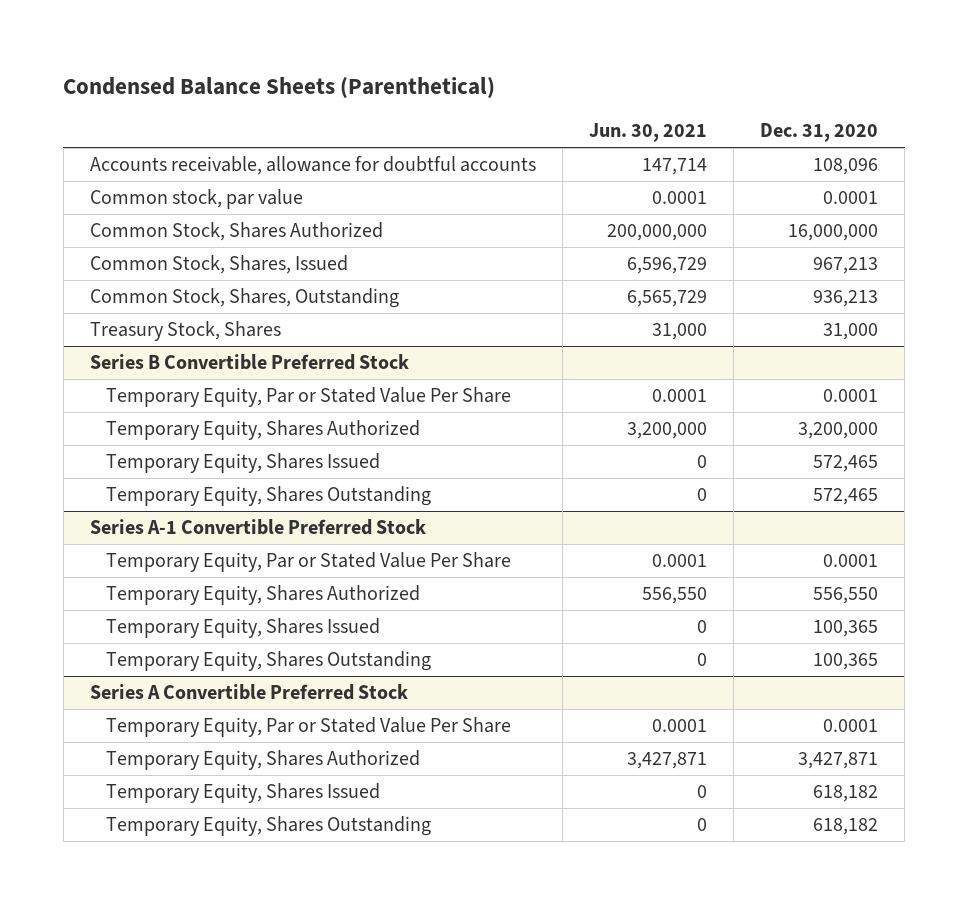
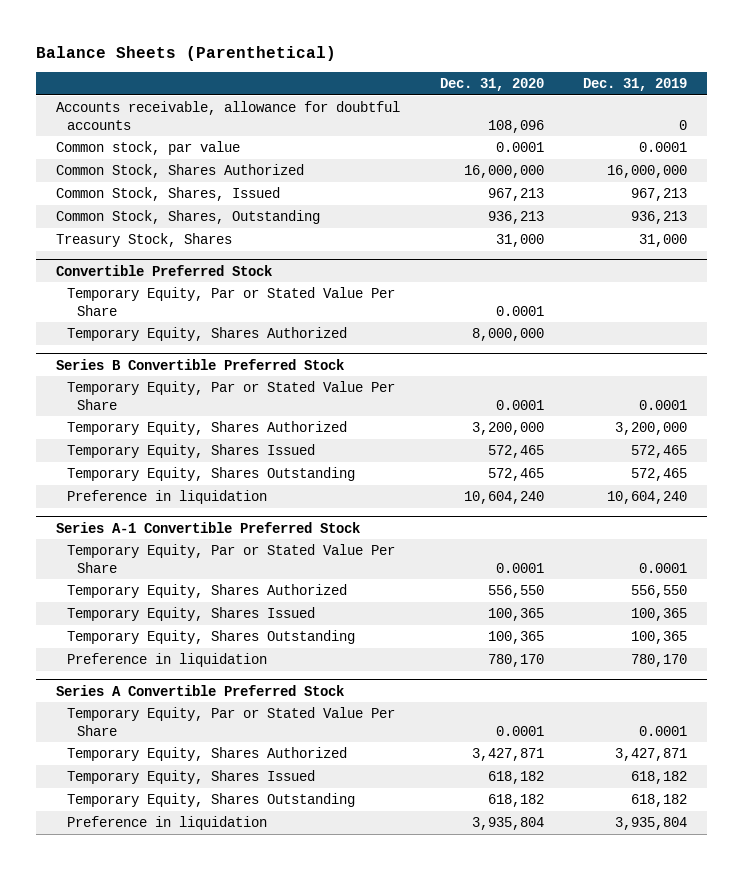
- Condensed Balance Sheets (Parenthetical)
+ Balance Sheets (Parenthetical)
- | Jun. 30, 2021 | Dec. 31, 2020
+ | Dec. 31, 2020 | Dec. 31, 2019
+ Convertible Preferred Stock
+ Temporary Equity, Par or Stated Value Per Share | 0.0001 |
+ Temporary Equity, Shares Authorized | 8,000,000 |
@ Series B Convertible Preferred Stock
+ Preference in liquidation | 10,604,240 | 10,604,240
@ Series A-1 Convertible Preferred Stock
+ Preference in liquidation | 780,170 | 780,170
@ Series A Convertible Preferred Stock
+ Preference in liquidation | 3,935,804 | 3,935,804

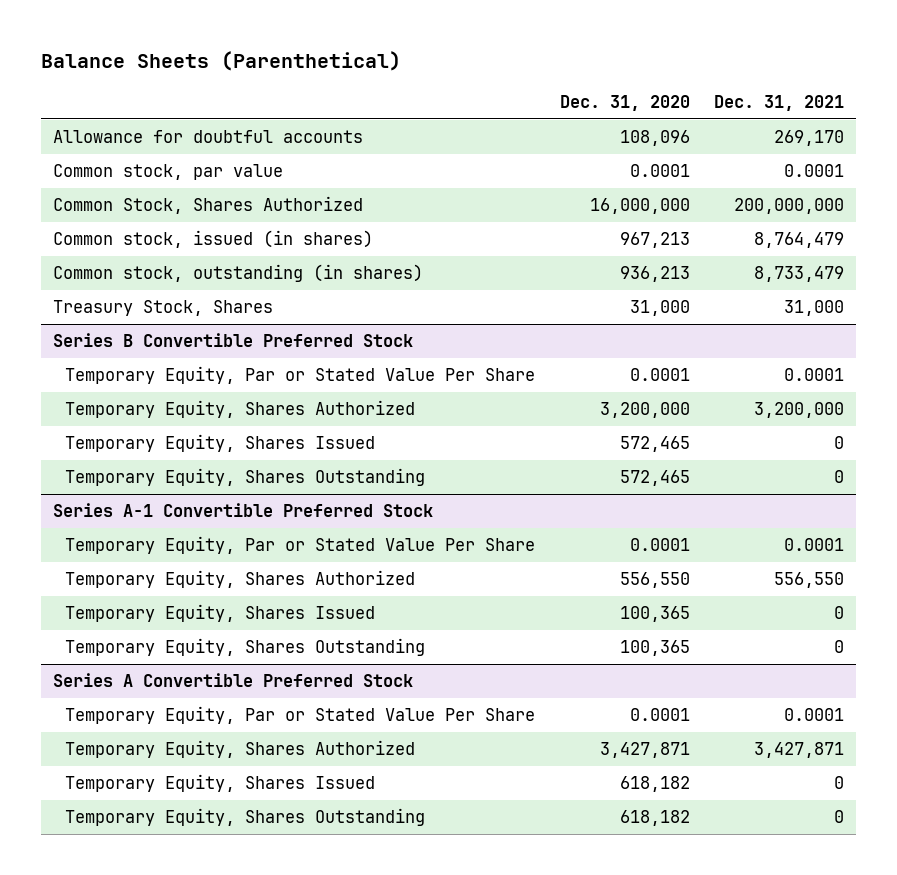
- | Dec. 31, 2020 | Dec. 31, 2019
+ | Dec. 31, 2020 | Dec. 31, 2021
- Accounts receivable, allowance for doubtful accounts | 108,096 | 0
+ Allowance for doubtful accounts | 108,096 | 269,170
- Common Stock, Shares, Issued | 967,213 | 967,213
- Common Stock, Shares, Outstanding | 936,213 | 936,213
+ Common stock, issued (in shares) | 967,213 | 8,764,479
+ Common stock, outstanding (in shares) | 936,213 | 8,733,479
- Convertible Preferred Stock
- Temporary Equity, Par or Stated Value Per Share | 0.0001 |
- Temporary Equity, Shares Authorized | 8,000,000 |
@ Series B Convertible Preferred Stock
- Preference in liquidation | 10,604,240 | 10,604,240
@ Series A-1 Convertible Preferred Stock
- Preference in liquidation | 780,170 | 780,170
@ Series A Convertible Preferred Stock
- Preference in liquidation | 3,935,804 | 3,935,804

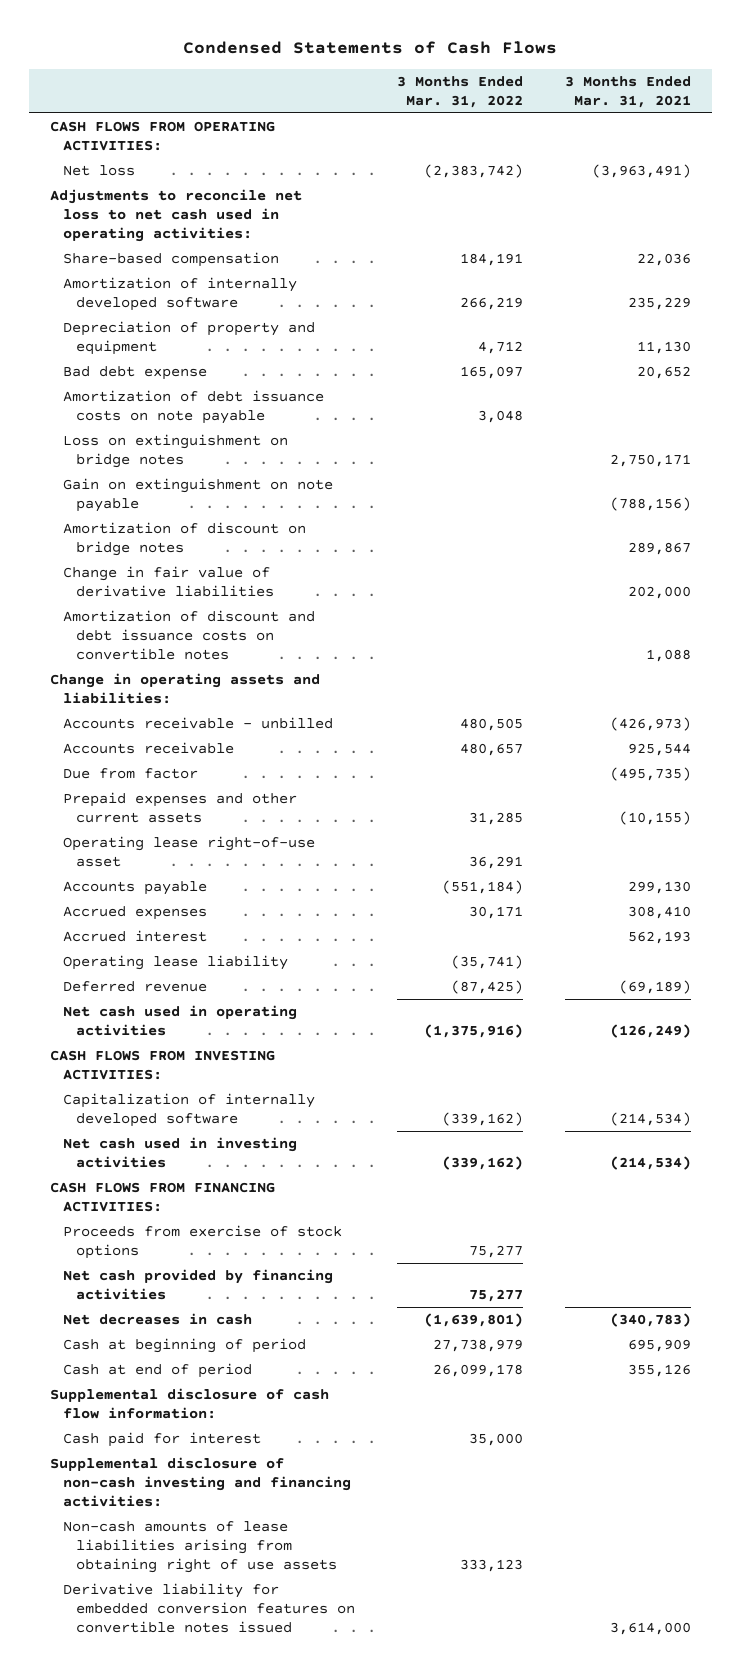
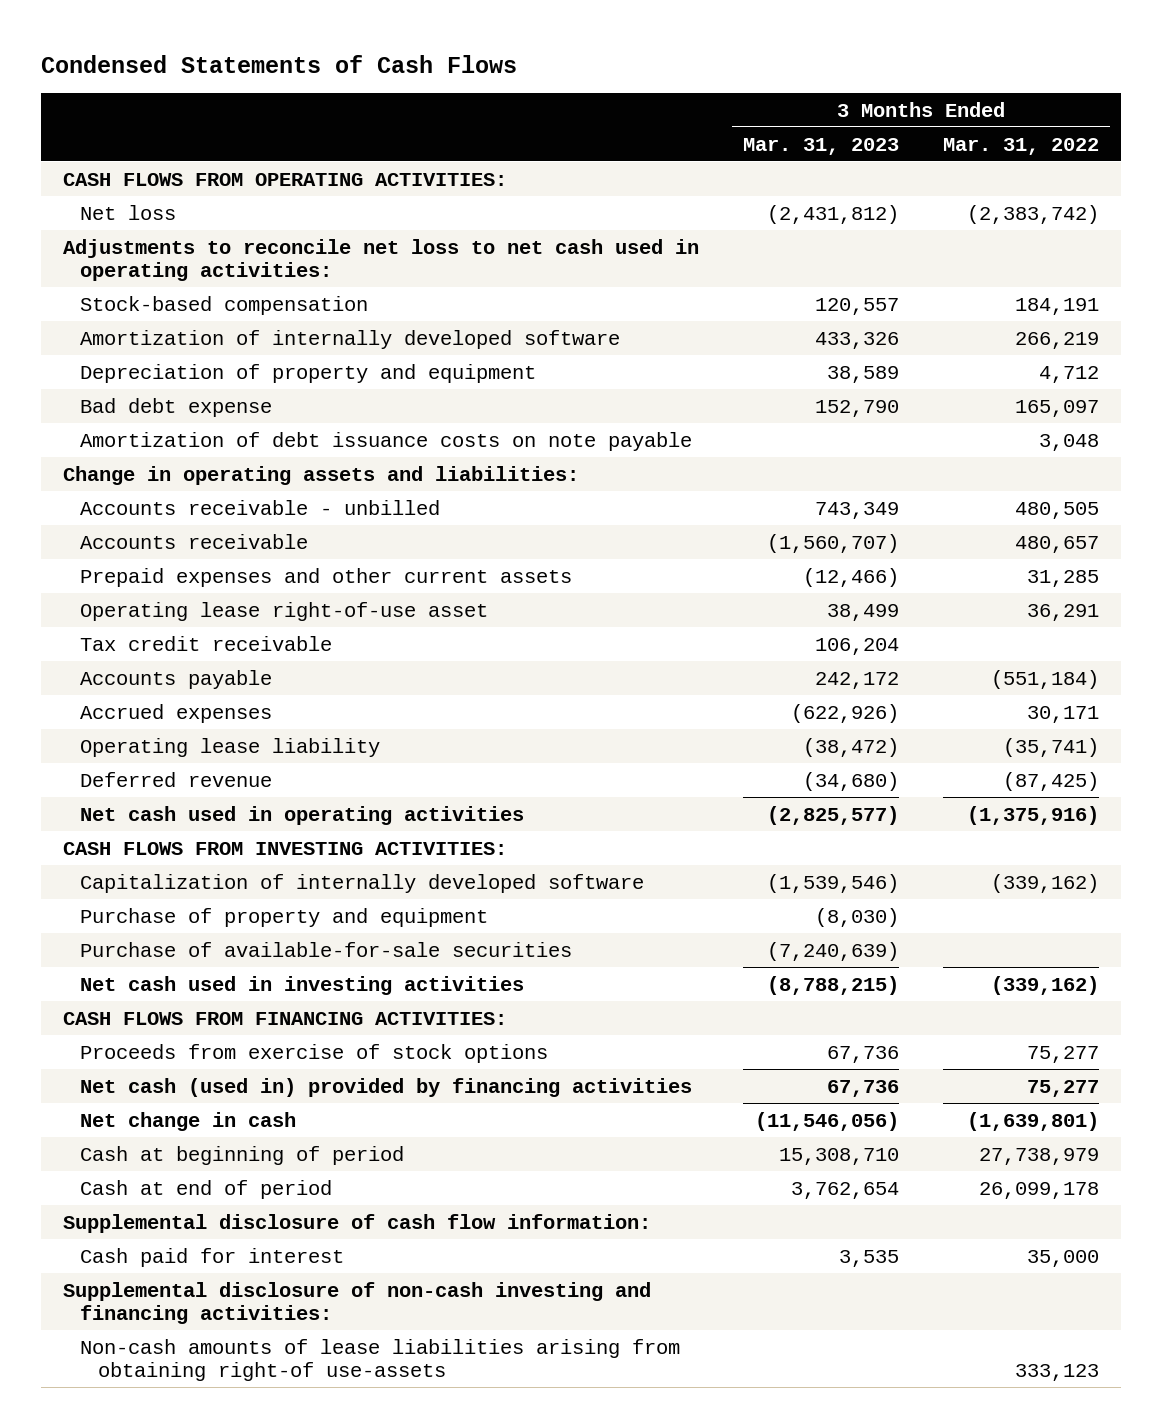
- | 3 Months Ended Mar. 31, 2022 | 3 Months Ended Mar. 31, 2021
+ | 3 Months Ended Mar. 31, 2023 | 3 Months Ended Mar. 31, 2022
- Share-based compensation | 184,191 | 22,036
+ Stock-based compensation | 120,557 | 184,191
- Loss on extinguishment on bridge notes | | 2,750,171
- Gain on extinguishment on note payable | | (788,156)
- Amortization of discount on bridge notes | | 289,867
- Change in fair value of derivative liabilities | | 202,000
- Amortization of discount and debt issuance costs on convertible notes | | 1,088
- Due from factor | | (495,735)
+ Tax credit receivable | 106,204 |
- Accrued interest | | 562,193
+ Purchase of property and equipment | (8,030) |
+ Purchase of available-for-sale securities | (7,240,639) |
- Net cash provided by financing activities | 75,277 |
- Net decreases in cash | (1,639,801) | (340,783)
+ Net cash (used in) provided by financing activities | 67,736 | 75,277
+ Net change in cash | (11,546,056) | (1,639,801)
- Non-cash amounts of lease liabilities arising from obtaining right of use assets | 333,123 |
- Derivative liability for embedded conversion features on convertible notes issued | | 3,614,000
+ Non-cash amounts of lease liabilities arising from obtaining right-of use-assets | | 333,123

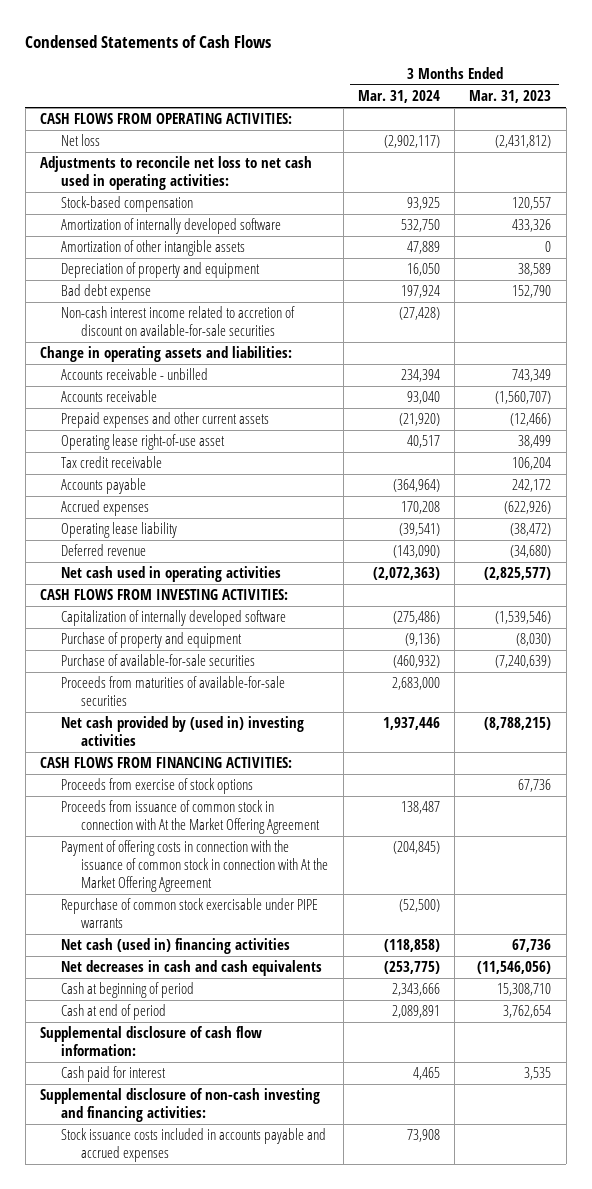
- | 3 Months Ended Mar. 31, 2023 | 3 Months Ended Mar. 31, 2022
+ | 3 Months Ended Mar. 31, 2024 | 3 Months Ended Mar. 31, 2023
+ Amortization of other intangible assets | 47,889 | 0
- Amortization of debt issuance costs on note payable | | 3,048
+ Non-cash interest income related to accretion of discount on available-for-sale securities | (27,428) |
- Net cash used in investing activities | (8,788,215) | (339,162)
+ Proceeds from maturities of available-for-sale securities | 2,683,000 |
+ Net cash provided by (used in) investing activities | 1,937,446 | (8,788,215)
- Net cash (used in) provided by financing activities | 67,736 | 75,277
- Net change in cash | (11,546,056) | (1,639,801)
+ Proceeds from issuance of common stock in connection with At the Market Offering Agreement | 138,487 |
+ Payment of offering costs in connection with the issuance of common stock in connection with At the Market Offering Agreement | (204,845) |
+ Repurchase of common stock exercisable under PIPE warrants | (52,500) |
+ Net cash (used in) financing activities | (118,858) | 67,736
+ Net decreases in cash and cash equivalents | (253,775) | (11,546,056)
- Non-cash amounts of lease liabilities arising from obtaining right-of use-assets | | 333,123
+ Stock issuance costs included in accounts payable and accrued expenses | 73,908 |

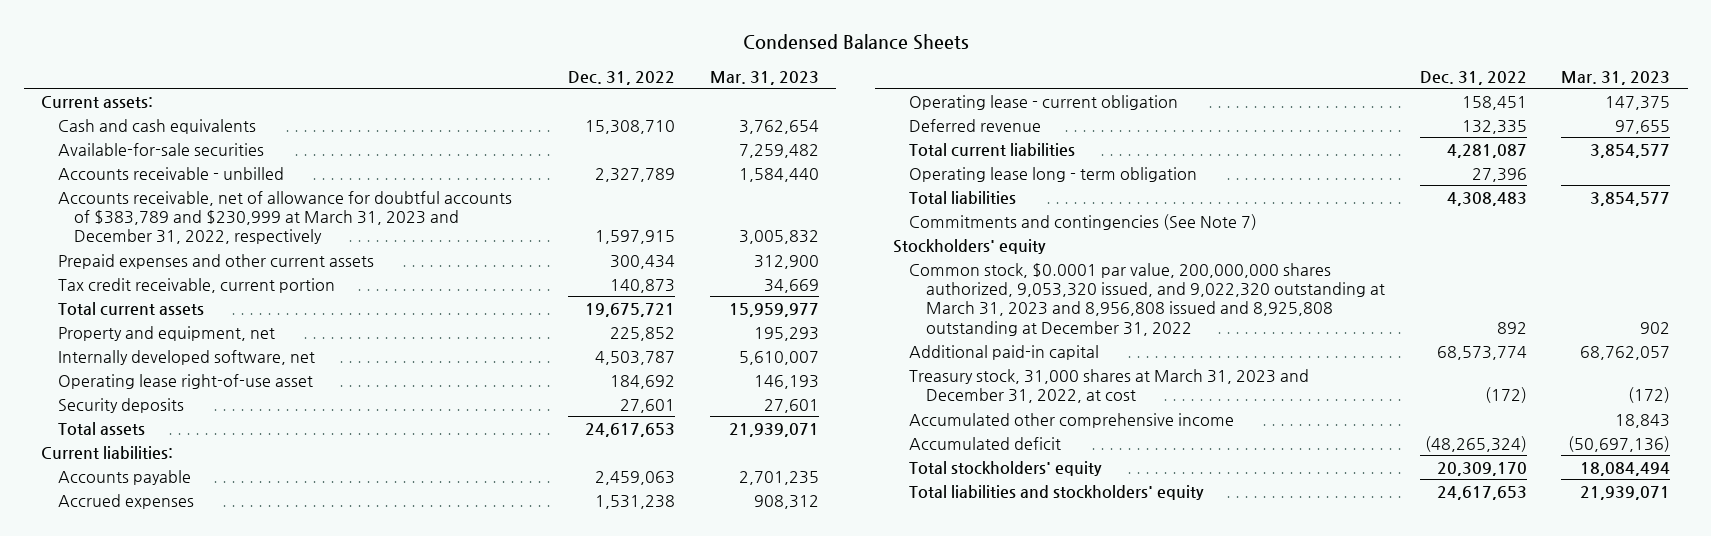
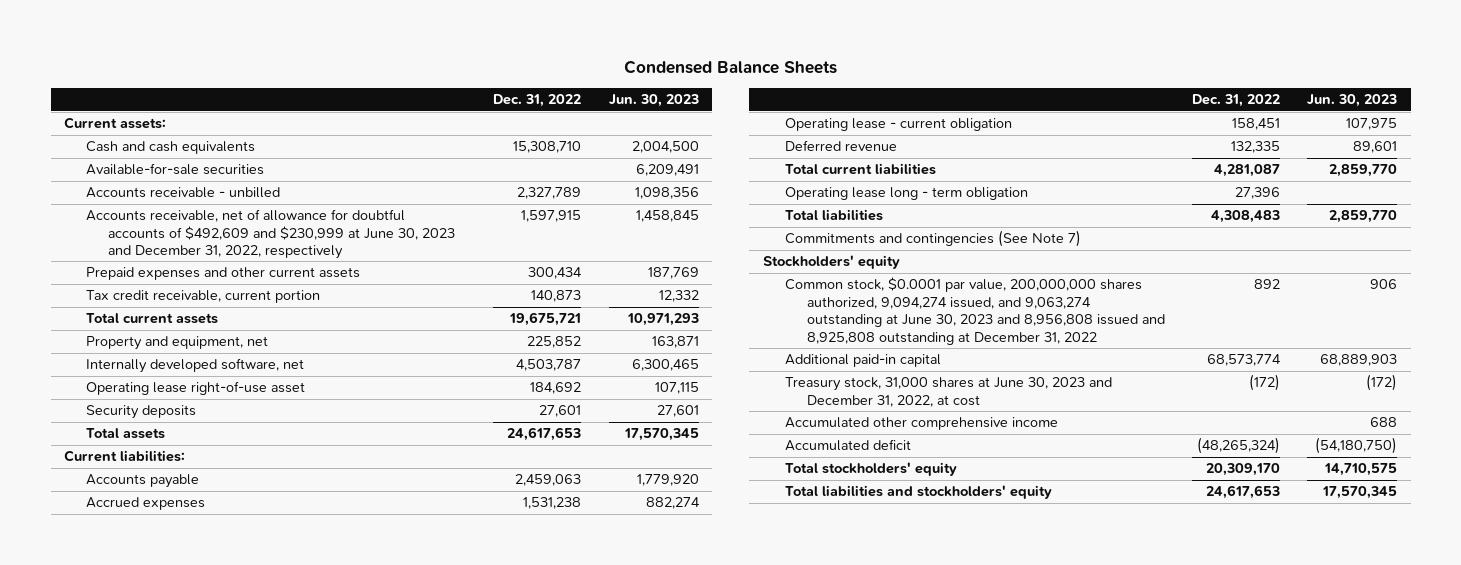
- | Dec. 31, 2022 | Mar. 31, 2023
+ | Dec. 31, 2022 | Jun. 30, 2023
- Accounts receivable, net of allowance for doubtful accounts of $383,789 and $230,999 at March 31, 2023 and December 31, 2022, respectively | 1,597,915 | 3,005,832
+ Accounts receivable, net of allowance for doubtful accounts of $492,609 and $230,999 at June 30, 2023 and December 31, 2022, respectively | 1,597,915 | 1,458,845
- Common stock, $0.0001 par value, 200,000,000 shares authorized, 9,053,320 issued, and 9,022,320 outstanding at March 31, 2023 and 8,956,808 issued and 8,925,808 outstanding at December 31, 2022 | 892 | 902
+ Common stock, $0.0001 par value, 200,000,000 shares authorized, 9,094,274 issued, and 9,063,274 outstanding at June 30, 2023 and 8,956,808 issued and 8,925,808 outstanding at December 31, 2022 | 892 | 906
- Treasury stock, 31,000 shares at March 31, 2023 and December 31, 2022, at cost | (172) | (172)
+ Treasury stock, 31,000 shares at June 30, 2023 and December 31, 2022, at cost | (172) | (172)

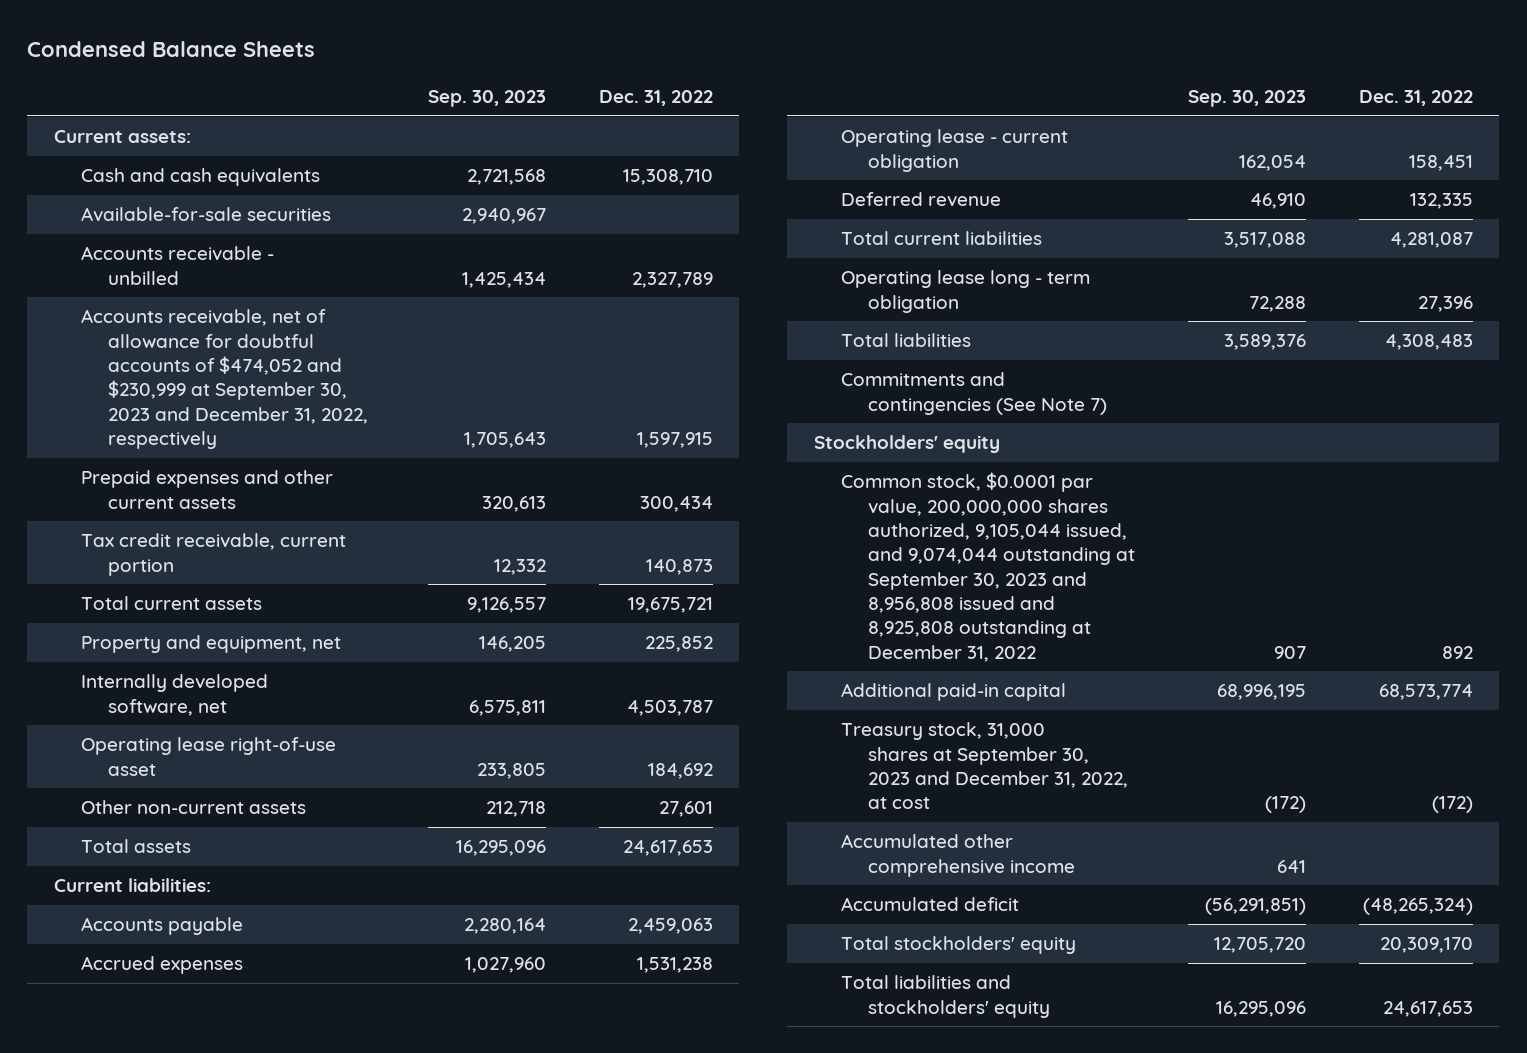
- | Dec. 31, 2022 | Jun. 30, 2023
+ | Sep. 30, 2023 | Dec. 31, 2022
- Accounts receivable, net of allowance for doubtful accounts of $492,609 and $230,999 at June 30, 2023 and December 31, 2022, respectively | 1,597,915 | 1,458,845
+ Accounts receivable, net of allowance for doubtful accounts of $474,052 and $230,999 at September 30, 2023 and December 31, 2022, respectively | 1,705,643 | 1,597,915
- Security deposits | 27,601 | 27,601
+ Other non-current assets | 212,718 | 27,601
- Common stock, $0.0001 par value, 200,000,000 shares authorized, 9,094,274 issued, and 9,063,274 outstanding at June 30, 2023 and 8,956,808 issued and 8,925,808 outstanding at December 31, 2022 | 892 | 906
+ Common stock, $0.0001 par value, 200,000,000 shares authorized, 9,105,044 issued, and 9,074,044 outstanding at September 30, 2023 and 8,956,808 issued and 8,925,808 outstanding at December 31, 2022 | 907 | 892
- Treasury stock, 31,000 shares at June 30, 2023 and December 31, 2022, at cost | (172) | (172)
+ Treasury stock, 31,000 shares at September 30, 2023 and December 31, 2022, at cost | (172) | (172)

